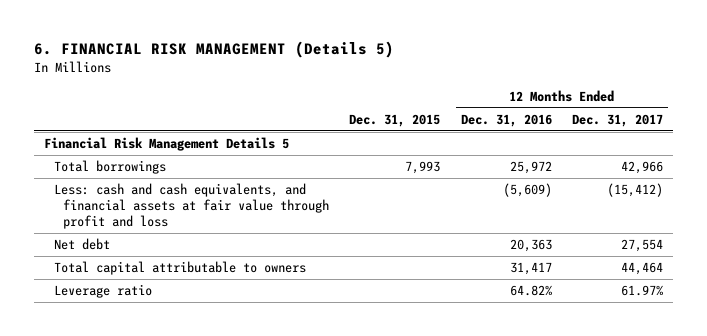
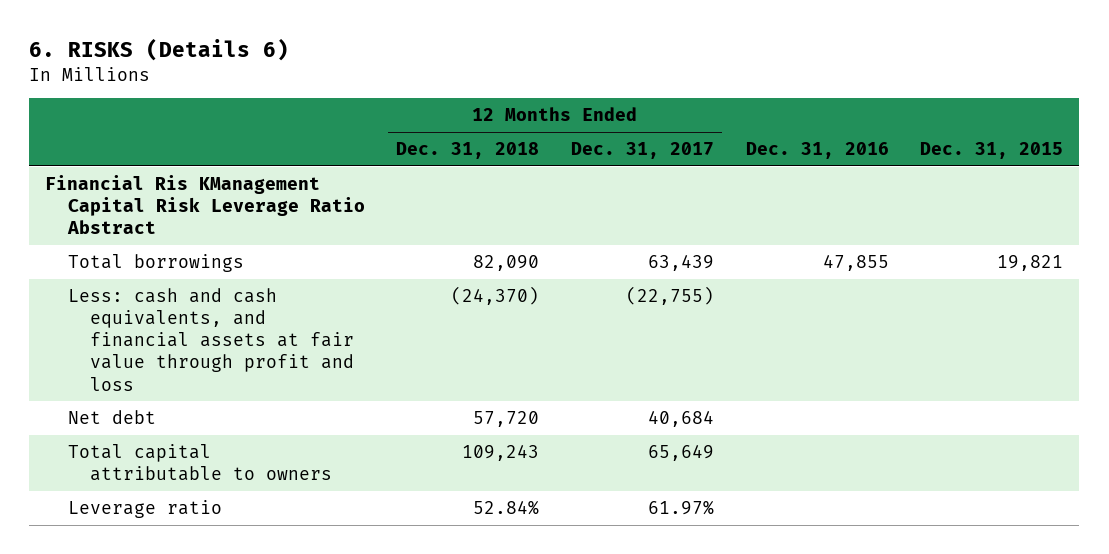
- 6. FINANCIAL RISK MANAGEMENT (Details 5)
+ 6. RISKS (Details 6)
- | Dec. 31, 2015 | 12 Months Ended Dec. 31, 2016 | 12 Months Ended Dec. 31, 2017
+ | 12 Months Ended Dec. 31, 2018 | 12 Months Ended Dec. 31, 2017 | Dec. 31, 2016 | Dec. 31, 2015
- Financial Risk Management Details 5
- Total borrowings | 7,993 | 25,972 | 42,966
- Less: cash and cash equivalents, and financial assets at fair value through profit and loss | | (5,609) | (15,412)
- Net debt | | 20,363 | 27,554
- Total capital attributable to owners | | 31,417 | 44,464
+ Financial Ris KManagement Capital Risk Leverage Ratio Abstract
+ Total borrowings | 82,090 | 63,439 | 47,855 | 19,821
+ Less: cash and cash equivalents, and financial assets at fair value through profit and loss | (24,370) | (22,755) | |
+ Net debt | 57,720 | 40,684 | |
+ Total capital attributable to owners | 109,243 | 65,649 | |

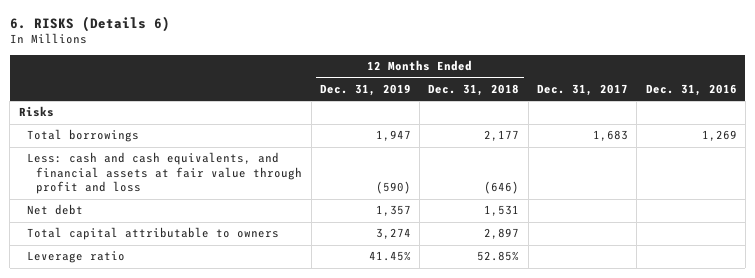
- | 12 Months Ended Dec. 31, 2018 | 12 Months Ended Dec. 31, 2017 | Dec. 31, 2016 | Dec. 31, 2015
+ | 12 Months Ended Dec. 31, 2019 | 12 Months Ended Dec. 31, 2018 | Dec. 31, 2017 | Dec. 31, 2016
- Financial Ris KManagement Capital Risk Leverage Ratio Abstract
- Total borrowings | 82,090 | 63,439 | 47,855 | 19,821
- Less: cash and cash equivalents, and financial assets at fair value through profit and loss | (24,370) | (22,755) | |
- Net debt | 57,720 | 40,684 | |
- Total capital attributable to owners | 109,243 | 65,649 | |
- Leverage ratio | 52.84% | 61.97% | |
+ Risks
+ Total borrowings | 1,947 | 2,177 | 1,683 | 1,269
+ Less: cash and cash equivalents, and financial assets at fair value through profit and loss | (590) | (646) | |
+ Net debt | 1,357 | 1,531 | |
+ Total capital attributable to owners | 3,274 | 2,897 | |
+ Leverage ratio | 41.45% | 52.85% | |

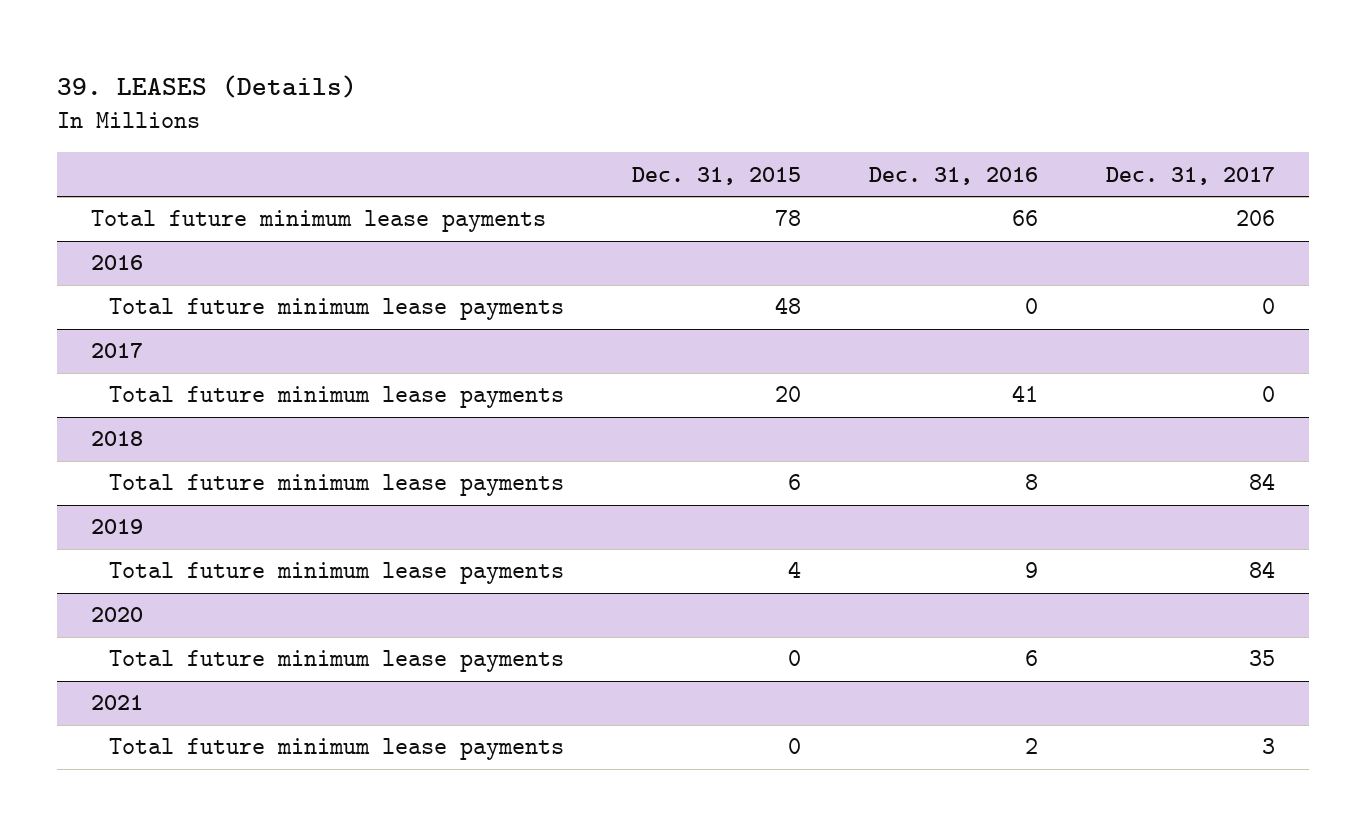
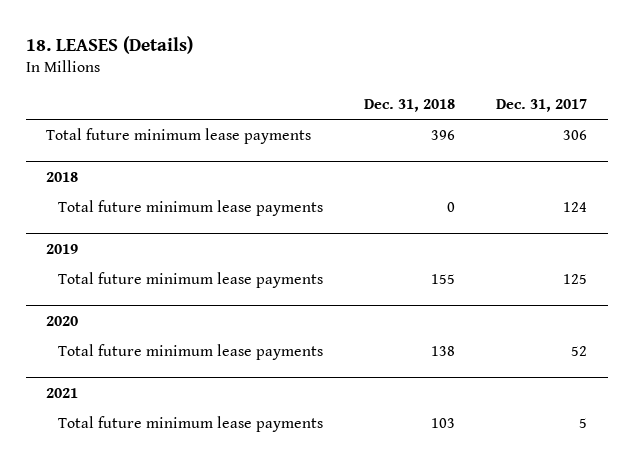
- 39. LEASES (Details)
+ 18. LEASES (Details)
- | Dec. 31, 2015 | Dec. 31, 2016 | Dec. 31, 2017
+ | Dec. 31, 2018 | Dec. 31, 2017
- Total future minimum lease payments | 78 | 66 | 206
- 2016
- Total future minimum lease payments | 48 | 0 | 0
- 2017
- Total future minimum lease payments | 20 | 41 | 0
+ Total future minimum lease payments | 396 | 306
@ 2018
- Total future minimum lease payments | 6 | 8 | 84
+ Total future minimum lease payments | 0 | 124
@ 2019
- Total future minimum lease payments | 4 | 9 | 84
+ Total future minimum lease payments | 155 | 125
@ 2020
- Total future minimum lease payments | 0 | 6 | 35
+ Total future minimum lease payments | 138 | 52
@ 2021
- Total future minimum lease payments | 0 | 2 | 3
+ Total future minimum lease payments | 103 | 5

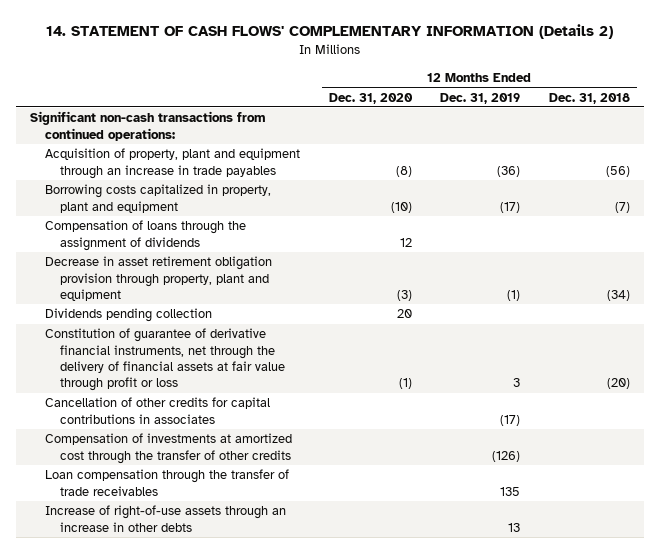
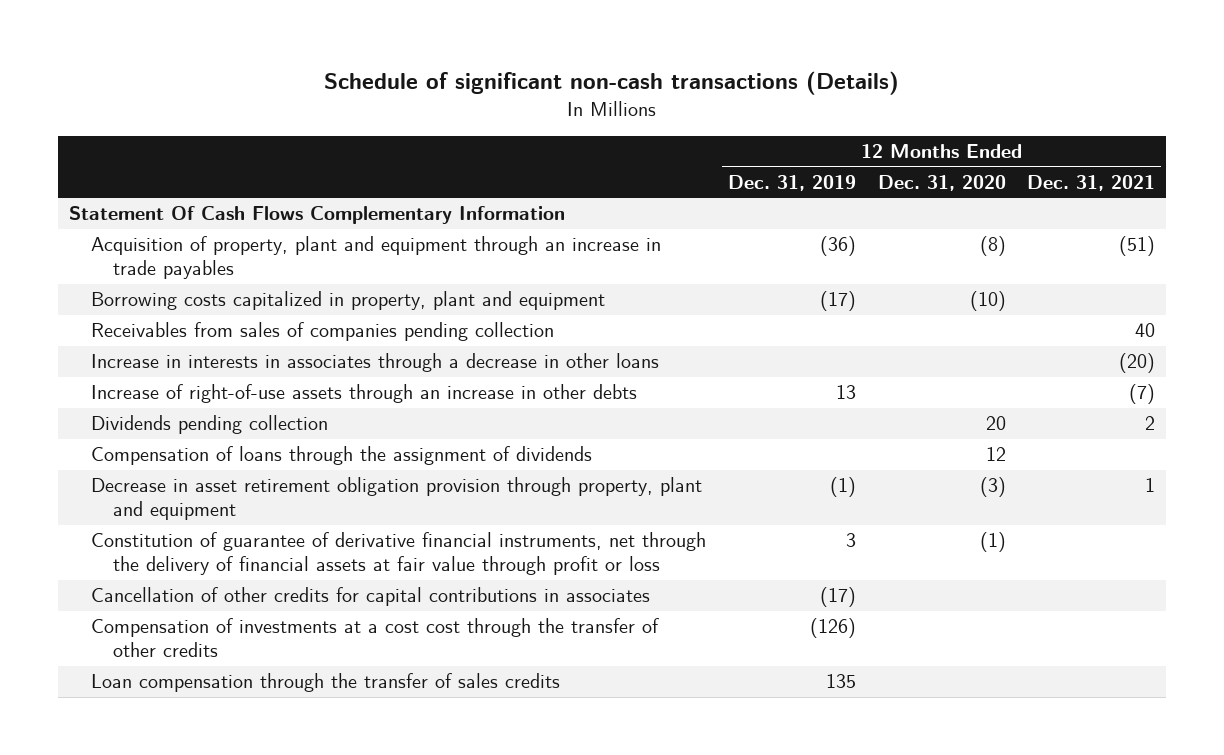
- 14. STATEMENT OF CASH FLOWS' COMPLEMENTARY INFORMATION (Details 2)
+ Schedule of significant non-cash transactions (Details)
- | 12 Months Ended Dec. 31, 2020 | 12 Months Ended Dec. 31, 2019 | 12 Months Ended Dec. 31, 2018
+ | 12 Months Ended Dec. 31, 2019 | 12 Months Ended Dec. 31, 2020 | 12 Months Ended Dec. 31, 2021
- Significant non-cash transactions from continued operations:
+ Statement Of Cash Flows Complementary Information
+ Receivables from sales of companies pending collection | | | 40
+ Increase in interests in associates through a decrease in other loans | | | (20)
moved up: Increase of right-of-use assets through an increase in other debts | 13 | | (7)
moved up: Dividends pending collection | | 20 | 2
- Compensation of investments at amortized cost through the transfer of other credits | | (126) |
- Loan compensation through the transfer of trade receivables | | 135 |
+ Compensation of investments at a cost cost through the transfer of other credits | (126) | |
+ Loan compensation through the transfer of sales credits | 135 | |

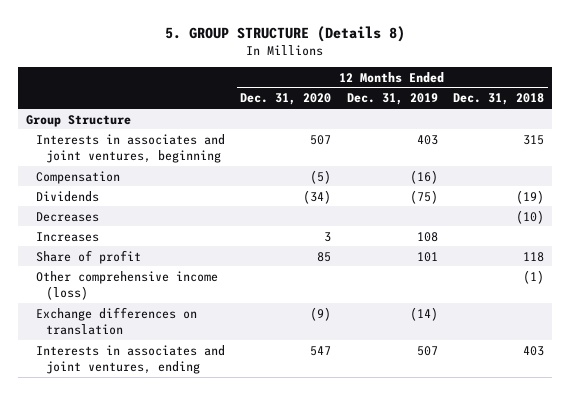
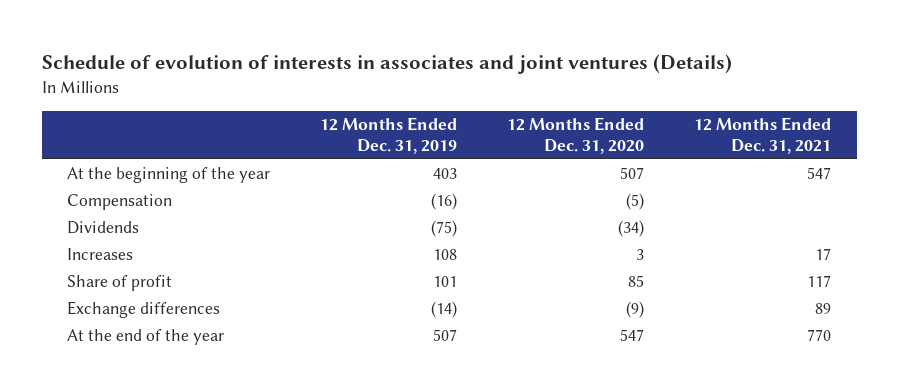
- 5. GROUP STRUCTURE (Details 8)
+ Schedule of evolution of interests in associates and joint ventures (Details)
- | 12 Months Ended Dec. 31, 2020 | 12 Months Ended Dec. 31, 2019 | 12 Months Ended Dec. 31, 2018
+ | 12 Months Ended Dec. 31, 2019 | 12 Months Ended Dec. 31, 2020 | 12 Months Ended Dec. 31, 2021
- Group Structure
- Interests in associates and joint ventures, beginning | 507 | 403 | 315
+ At the beginning of the year | 403 | 507 | 547
- Decreases | | | (10)
- Other comprehensive income (loss) | | | (1)
- Exchange differences on translation | (9) | (14) |
- Interests in associates and joint ventures, ending | 547 | 507 | 403
+ Exchange differences | (14) | (9) | 89
+ At the end of the year | 507 | 547 | 770

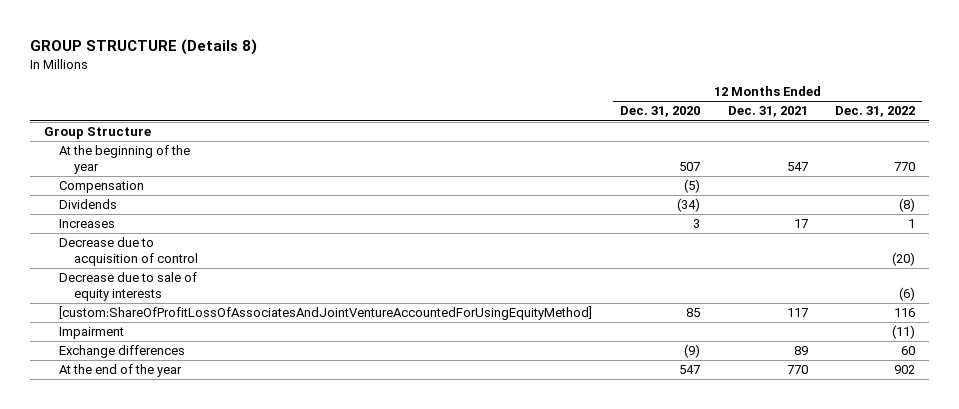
- Schedule of evolution of interests in associates and joint ventures (Details)
+ GROUP STRUCTURE (Details 8)
- | 12 Months Ended Dec. 31, 2019 | 12 Months Ended Dec. 31, 2020 | 12 Months Ended Dec. 31, 2021
+ | 12 Months Ended Dec. 31, 2020 | 12 Months Ended Dec. 31, 2021 | 12 Months Ended Dec. 31, 2022
+ Group Structure
- Share of profit | 101 | 85 | 117
+ Decrease due to acquisition of control | | | (20)
+ Decrease due to sale of equity interests | | | (6)
+ [custom:ShareOfProfitLossOfAssociatesAndJointVentureAccountedForUsingEquityMethod] | 85 | 117 | 116
+ Impairment | | | (11)

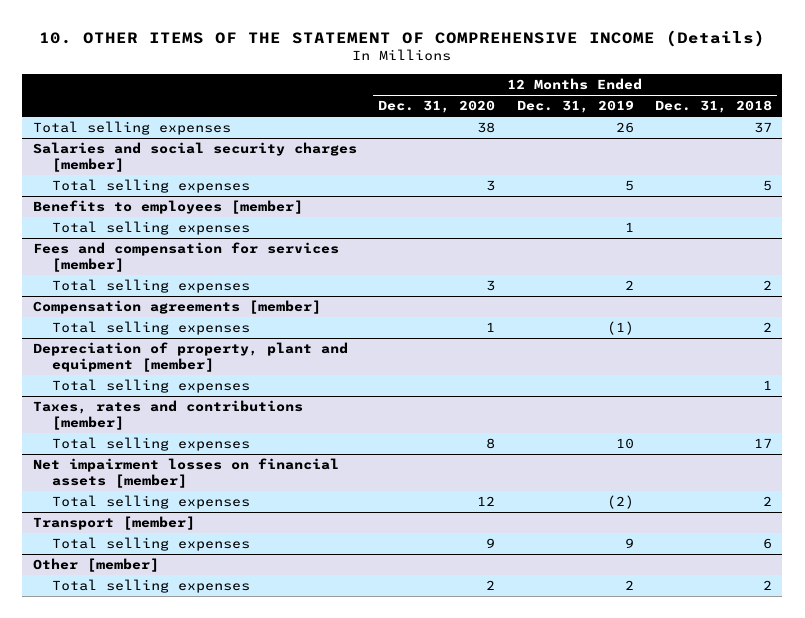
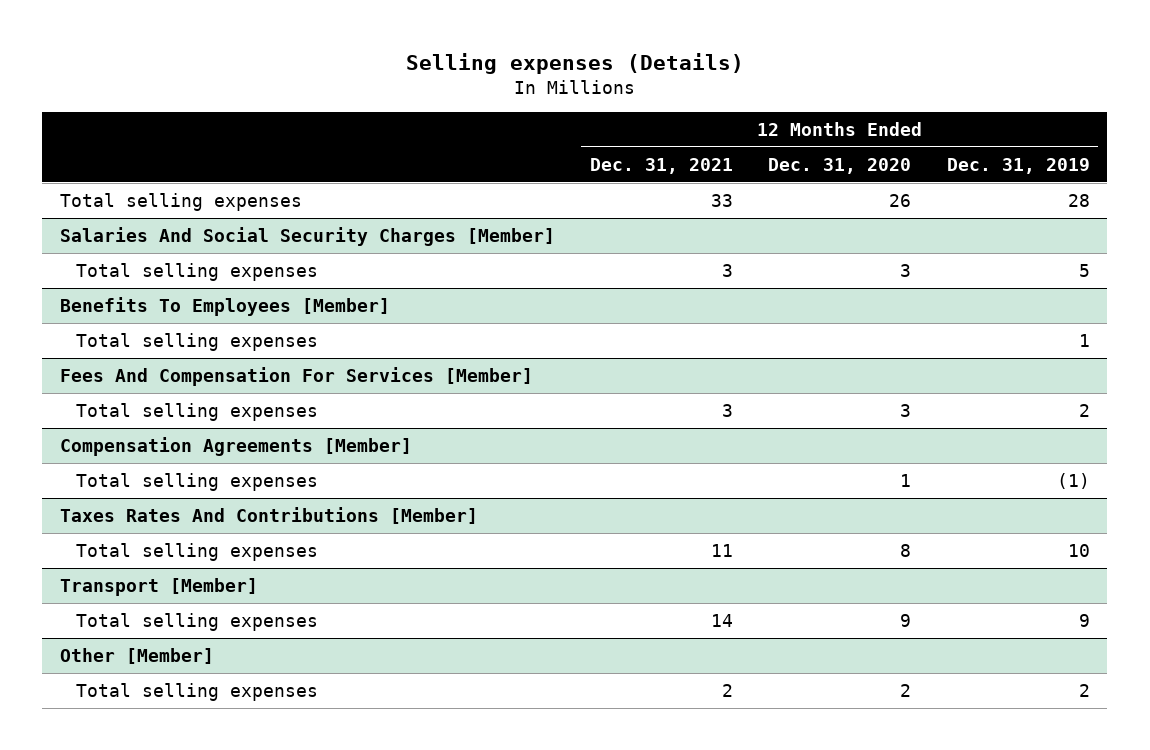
- 10. OTHER ITEMS OF THE STATEMENT OF COMPREHENSIVE INCOME (Details)
+ Selling expenses (Details)
- | 12 Months Ended Dec. 31, 2020 | 12 Months Ended Dec. 31, 2019 | 12 Months Ended Dec. 31, 2018
+ | 12 Months Ended Dec. 31, 2021 | 12 Months Ended Dec. 31, 2020 | 12 Months Ended Dec. 31, 2019
- Total selling expenses | 38 | 26 | 37
- Salaries and social security charges [member]
+ Total selling expenses | 33 | 26 | 28
+ Salaries And Social Security Charges [Member]
- Benefits to employees [member]
+ Benefits To Employees [Member]
- Fees and compensation for services [member]
+ Fees And Compensation For Services [Member]
- Compensation agreements [member]
+ Compensation Agreements [Member]
- Depreciation of property, plant and equipment [member]
- Total selling expenses | | | 1
- Taxes, rates and contributions [member]
+ Taxes Rates And Contributions [Member]
- Net impairment losses on financial assets [member]
- Total selling expenses | 12 | (2) | 2
- Transport [member]
+ Transport [Member]
- Other [member]
+ Other [Member]

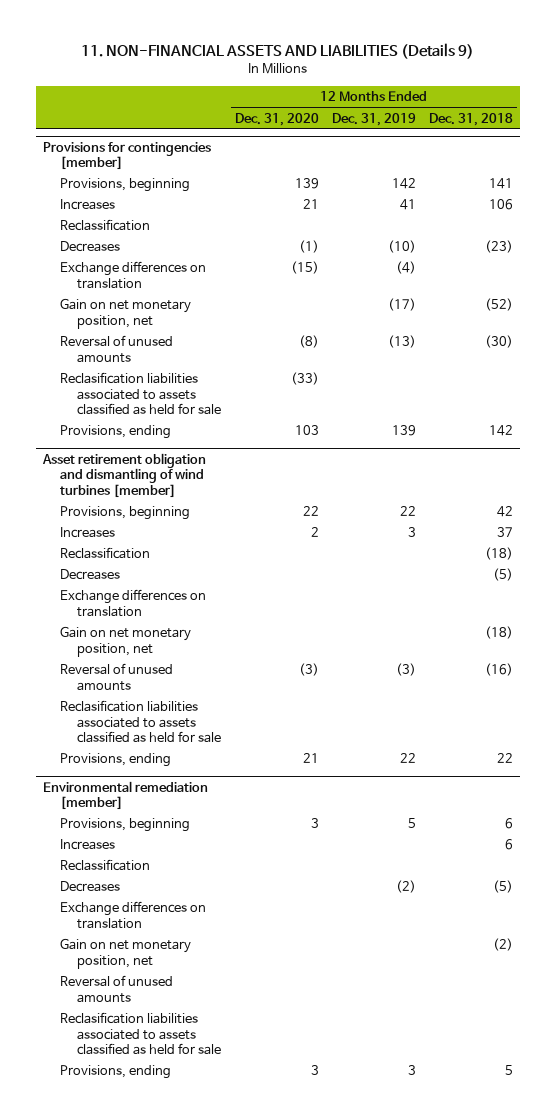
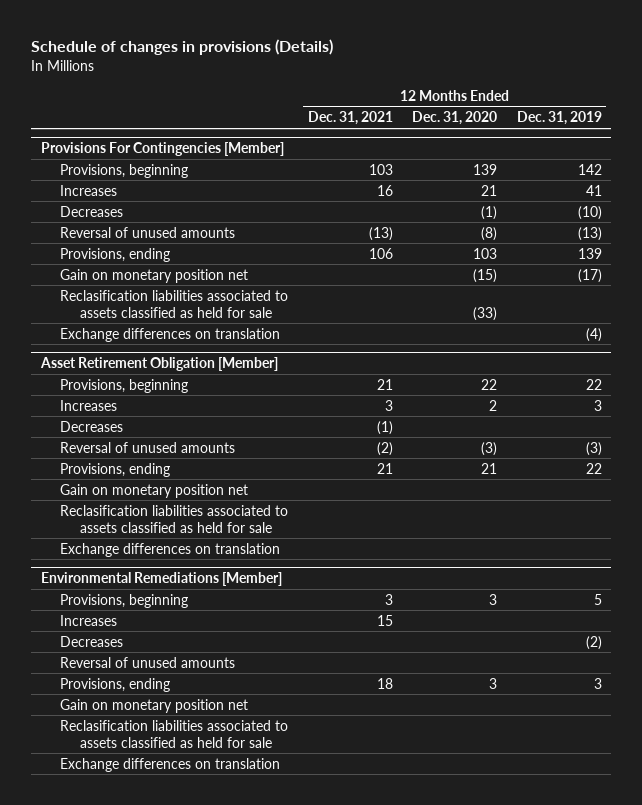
- 11. NON-FINANCIAL ASSETS AND LIABILITIES (Details 9)
+ Schedule of changes in provisions (Details)
- | 12 Months Ended Dec. 31, 2020 | 12 Months Ended Dec. 31, 2019 | 12 Months Ended Dec. 31, 2018
+ | 12 Months Ended Dec. 31, 2021 | 12 Months Ended Dec. 31, 2020 | 12 Months Ended Dec. 31, 2019
- Provisions for contingencies [member]
+ Provisions For Contingencies [Member]
- Reclassification
- Exchange differences on translation | (15) | (4) |
- Gain on net monetary position, net | | (17) | (52)
- Reclasification liabilities associated to assets classified as held for sale | (33) | |
- Asset retirement obligation and dismantling of wind turbines [member]
+ Gain on monetary position net | | (15) | (17)
+ Reclasification liabilities associated to assets classified as held for sale | | (33) |
+ Exchange differences on translation | | | (4)
+ Asset Retirement Obligation [Member]
- Reclassification | | | (18)
- Exchange differences on translation
- Gain on net monetary position, net | | | (18)
- Reclasification liabilities associated to assets classified as held for sale
- Environmental remediation [member]
+ Gain on monetary position net
+ Reclasification liabilities associated to assets classified as held for sale
+ Exchange differences on translation
+ Environmental Remediations [Member]
- Reclassification
- Exchange differences on translation
- Gain on net monetary position, net | | | (2)
- Reclasification liabilities associated to assets classified as held for sale
+ Gain on monetary position net
+ Reclasification liabilities associated to assets classified as held for sale
+ Exchange differences on translation

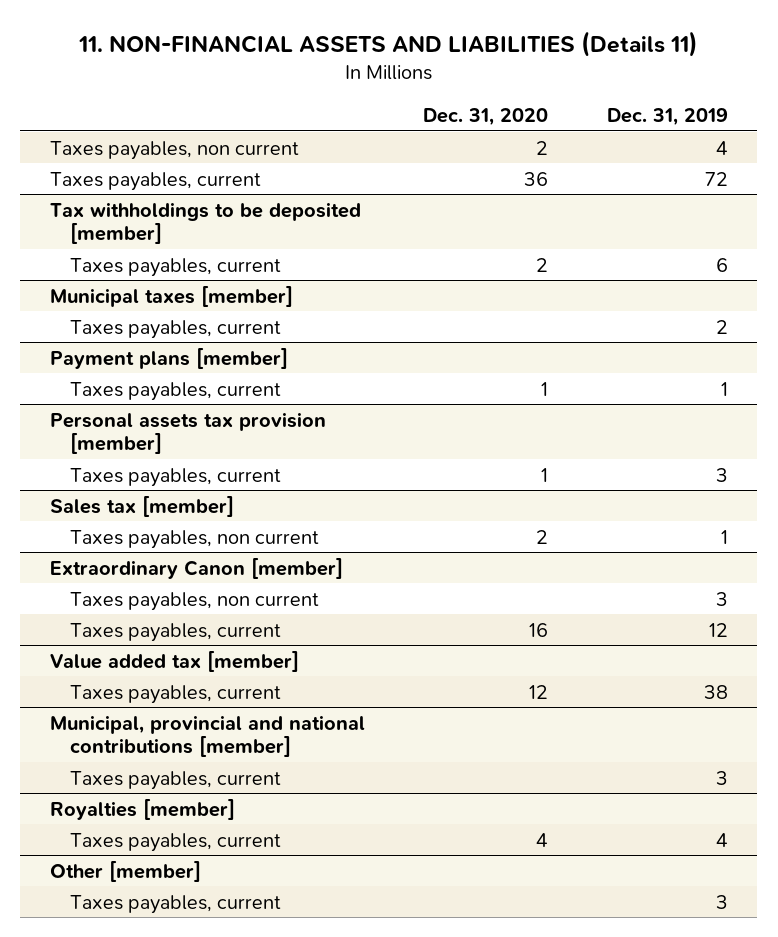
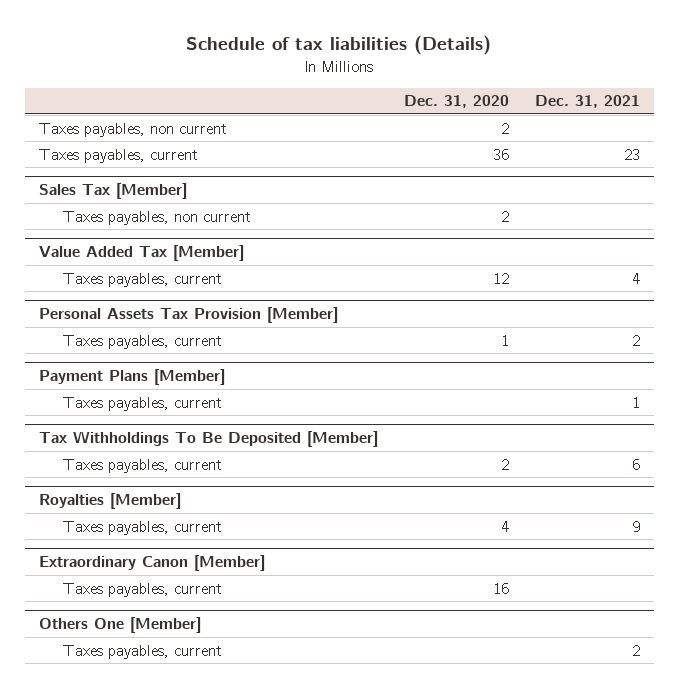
- 11. NON-FINANCIAL ASSETS AND LIABILITIES (Details 11)
+ Schedule of tax liabilities (Details)
- | Dec. 31, 2020 | Dec. 31, 2019
+ | Dec. 31, 2020 | Dec. 31, 2021
- Tax withholdings to be deposited [member]
- Taxes payables, current | 2 | 6
- Municipal taxes [member]
- Taxes payables, current | | 2
- Payment plans [member]
- Taxes payables, current | 1 | 1
- Personal assets tax provision [member]
- Taxes payables, current | 1 | 3
- Sales tax [member]
+ Sales Tax [Member]
- Extraordinary Canon [member]
- Taxes payables, non current | | 3
- Taxes payables, current | 16 | 12
- Value added tax [member]
+ Value Added Tax [Member]
- Municipal, provincial and national contributions [member]
+ Personal Assets Tax Provision [Member]
+ Taxes payables, current | 1 | 2
+ Payment Plans [Member]
- Royalties [member]
+ Tax Withholdings To Be Deposited [Member]
+ Taxes payables, current | 2 | 6
+ Royalties [Member]
- Other [member]
+ Extraordinary Canon [Member]
+ Taxes payables, current | 16 |
+ Others One [Member]

